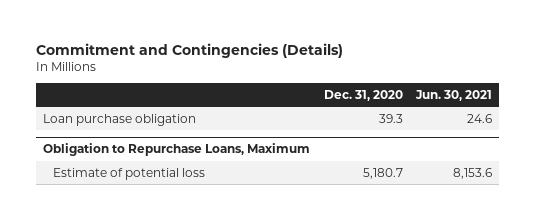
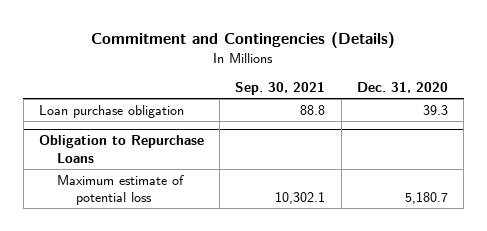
- | Dec. 31, 2020 | Jun. 30, 2021
+ | Sep. 30, 2021 | Dec. 31, 2020
- Obligation to Repurchase Loans, Maximum
- Estimate of potential loss | 5,180.7 | 8,153.6
+ Obligation to Repurchase Loans
+ Maximum estimate of potential loss | 10,302.1 | 5,180.7

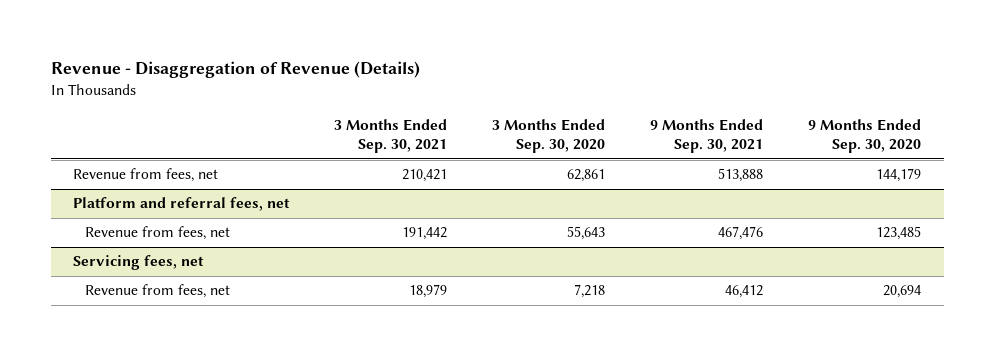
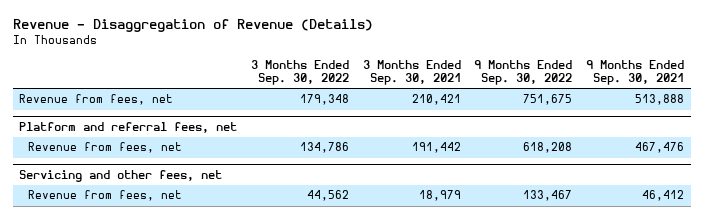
- | 3 Months Ended Sep. 30, 2021 | 3 Months Ended Sep. 30, 2020 | 9 Months Ended Sep. 30, 2021 | 9 Months Ended Sep. 30, 2020
+ | 3 Months Ended Sep. 30, 2022 | 3 Months Ended Sep. 30, 2021 | 9 Months Ended Sep. 30, 2022 | 9 Months Ended Sep. 30, 2021
- Servicing fees, net
+ Servicing and other fees, net

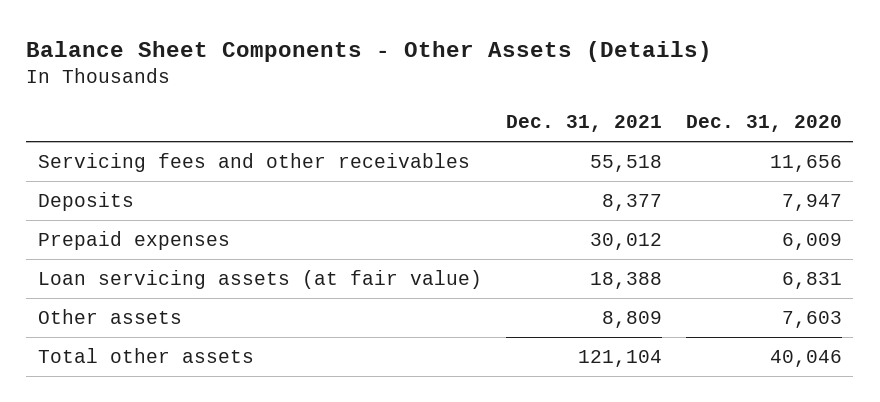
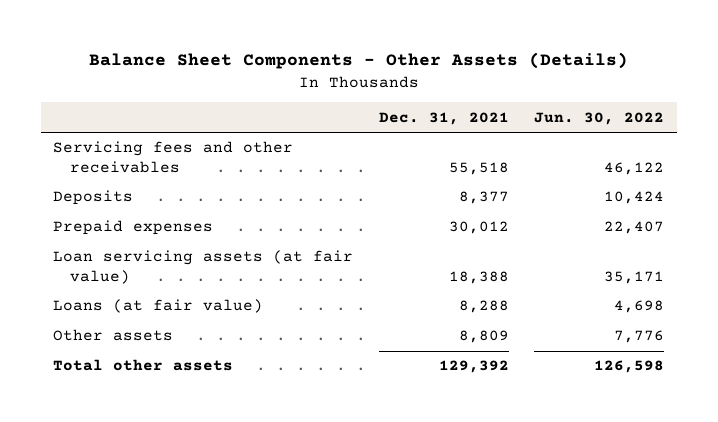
- | Dec. 31, 2021 | Dec. 31, 2020
+ | Dec. 31, 2021 | Jun. 30, 2022
+ Loans (at fair value) | 8,288 | 4,698
- Total other assets | 121,104 | 40,046
+ Total other assets | 129,392 | 126,598

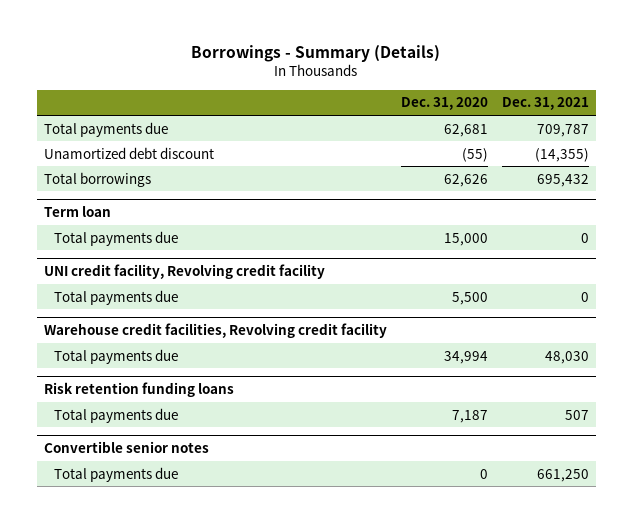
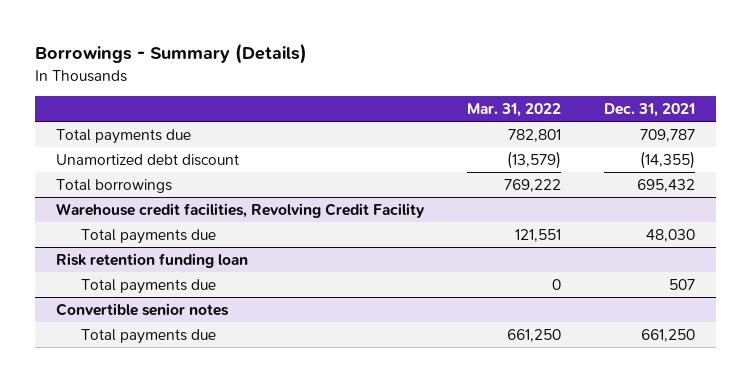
- | Dec. 31, 2020 | Dec. 31, 2021
+ | Mar. 31, 2022 | Dec. 31, 2021
- Term loan
- Total payments due | 15,000 | 0
- UNI credit facility, Revolving credit facility
- Total payments due | 5,500 | 0
- Warehouse credit facilities, Revolving credit facility
+ Warehouse credit facilities, Revolving Credit Facility
- Risk retention funding loans
+ Risk retention funding loan

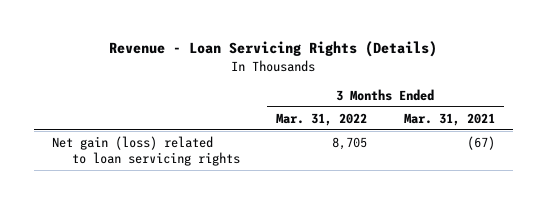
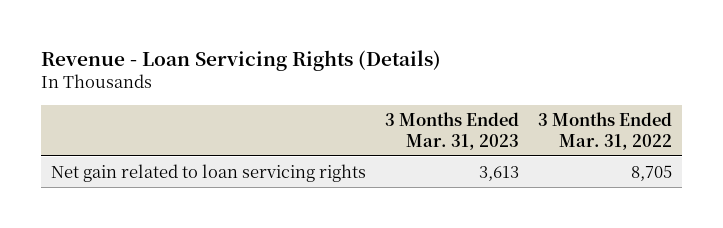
- | 3 Months Ended Mar. 31, 2022 | 3 Months Ended Mar. 31, 2021
+ | 3 Months Ended Mar. 31, 2023 | 3 Months Ended Mar. 31, 2022
- Net gain (loss) related to loan servicing rights | 8,705 | (67)
+ Net gain related to loan servicing rights | 3,613 | 8,705

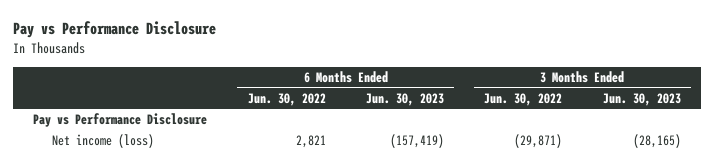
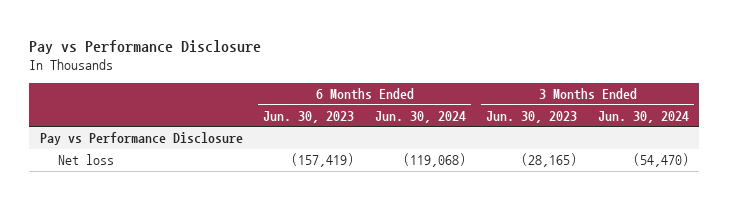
- | 6 Months Ended Jun. 30, 2022 | 6 Months Ended Jun. 30, 2023 | 3 Months Ended Jun. 30, 2022 | 3 Months Ended Jun. 30, 2023
+ | 6 Months Ended Jun. 30, 2023 | 6 Months Ended Jun. 30, 2024 | 3 Months Ended Jun. 30, 2023 | 3 Months Ended Jun. 30, 2024
- Net income (loss) | 2,821 | (157,419) | (29,871) | (28,165)
+ Net loss | (157,419) | (119,068) | (28,165) | (54,470)

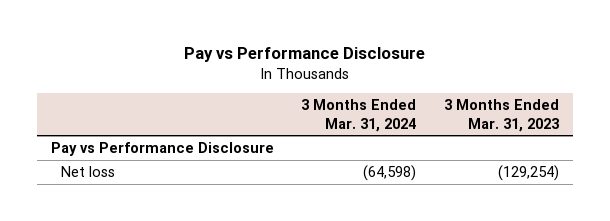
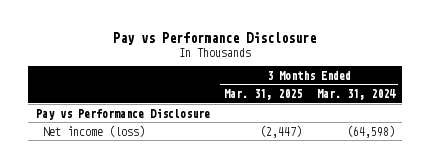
- | 3 Months Ended Mar. 31, 2024 | 3 Months Ended Mar. 31, 2023
+ | 3 Months Ended Mar. 31, 2025 | 3 Months Ended Mar. 31, 2024
- Net loss | (64,598) | (129,254)
+ Net income (loss) | (2,447) | (64,598)

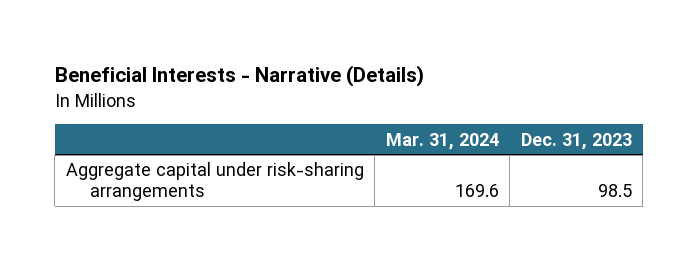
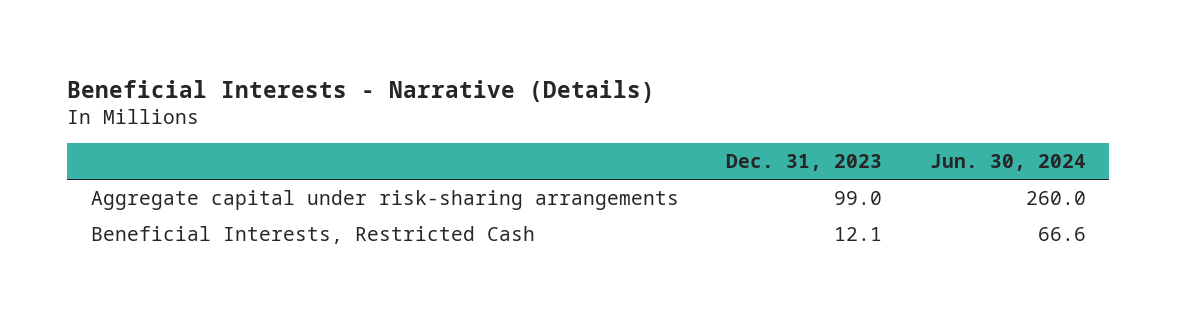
- | Mar. 31, 2024 | Dec. 31, 2023
+ | Dec. 31, 2023 | Jun. 30, 2024
- Aggregate capital under risk-sharing arrangements | 169.6 | 98.5
+ Aggregate capital under risk-sharing arrangements | 99.0 | 260.0
+ Beneficial Interests, Restricted Cash | 12.1 | 66.6

